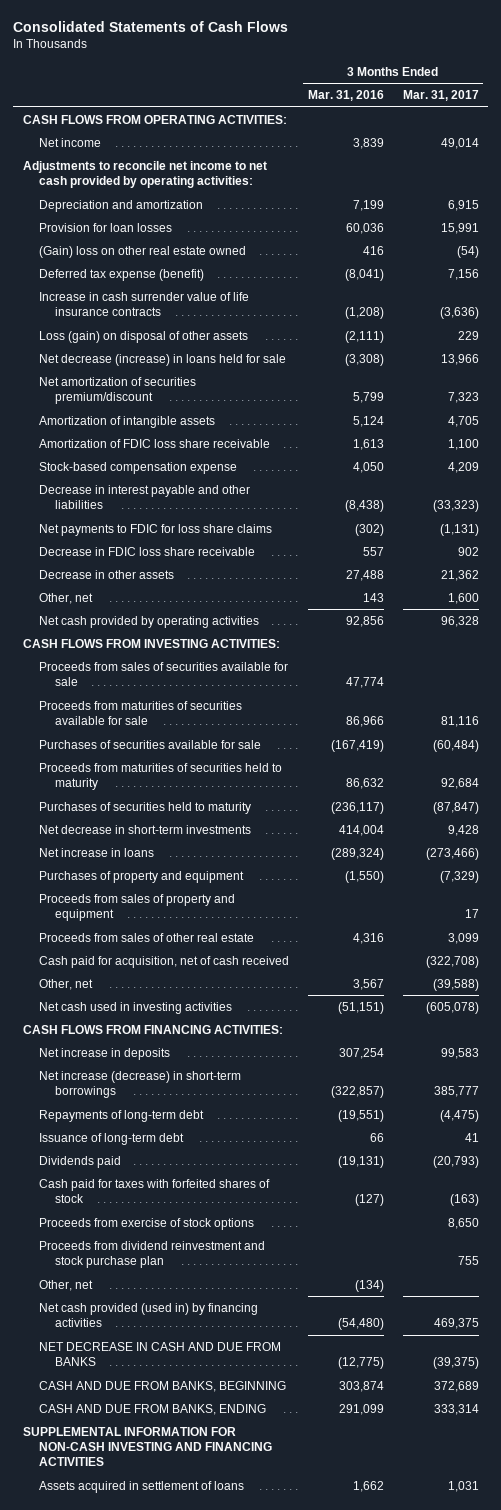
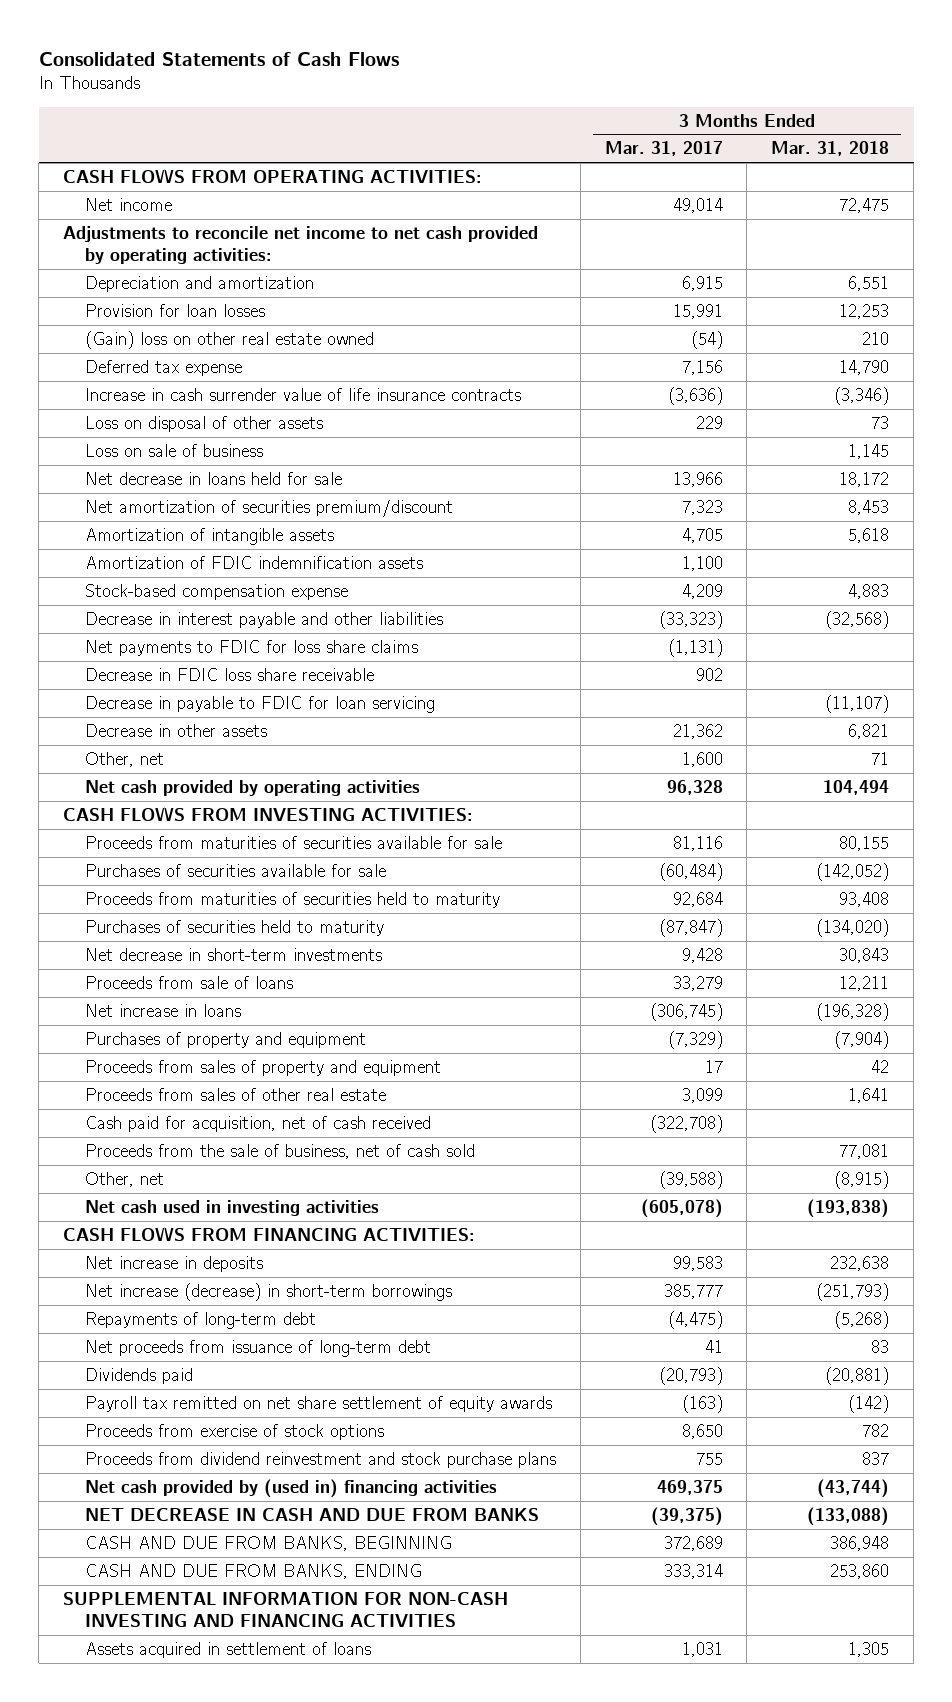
- | 3 Months Ended Mar. 31, 2016 | 3 Months Ended Mar. 31, 2017
+ | 3 Months Ended Mar. 31, 2017 | 3 Months Ended Mar. 31, 2018
- Deferred tax expense (benefit) | (8,041) | 7,156
+ Deferred tax expense | 7,156 | 14,790
- Loss (gain) on disposal of other assets | (2,111) | 229
- Net decrease (increase) in loans held for sale | (3,308) | 13,966
+ Loss on disposal of other assets | 229 | 73
+ Loss on sale of business | | 1,145
+ Net decrease in loans held for sale | 13,966 | 18,172
- Amortization of FDIC loss share receivable | 1,613 | 1,100
+ Amortization of FDIC indemnification assets | 1,100 |
+ Decrease in payable to FDIC for loan servicing | | (11,107)
- Proceeds from sales of securities available for sale | 47,774 |
- Net increase in loans | (289,324) | (273,466)
+ Proceeds from sale of loans | 33,279 | 12,211
+ Net increase in loans | (306,745) | (196,328)
+ Proceeds from the sale of business, net of cash sold | | 77,081
- Issuance of long-term debt | 66 | 41
+ Net proceeds from issuance of long-term debt | 41 | 83
- Cash paid for taxes with forfeited shares of stock | (127) | (163)
+ Payroll tax remitted on net share settlement of equity awards | (163) | (142)
- Proceeds from dividend reinvestment and stock purchase plan | | 755
- Other, net | (134) |
- Net cash provided (used in) by financing activities | (54,480) | 469,375
+ Proceeds from dividend reinvestment and stock purchase plans | 755 | 837
+ Net cash provided by (used in) financing activities | 469,375 | (43,744)

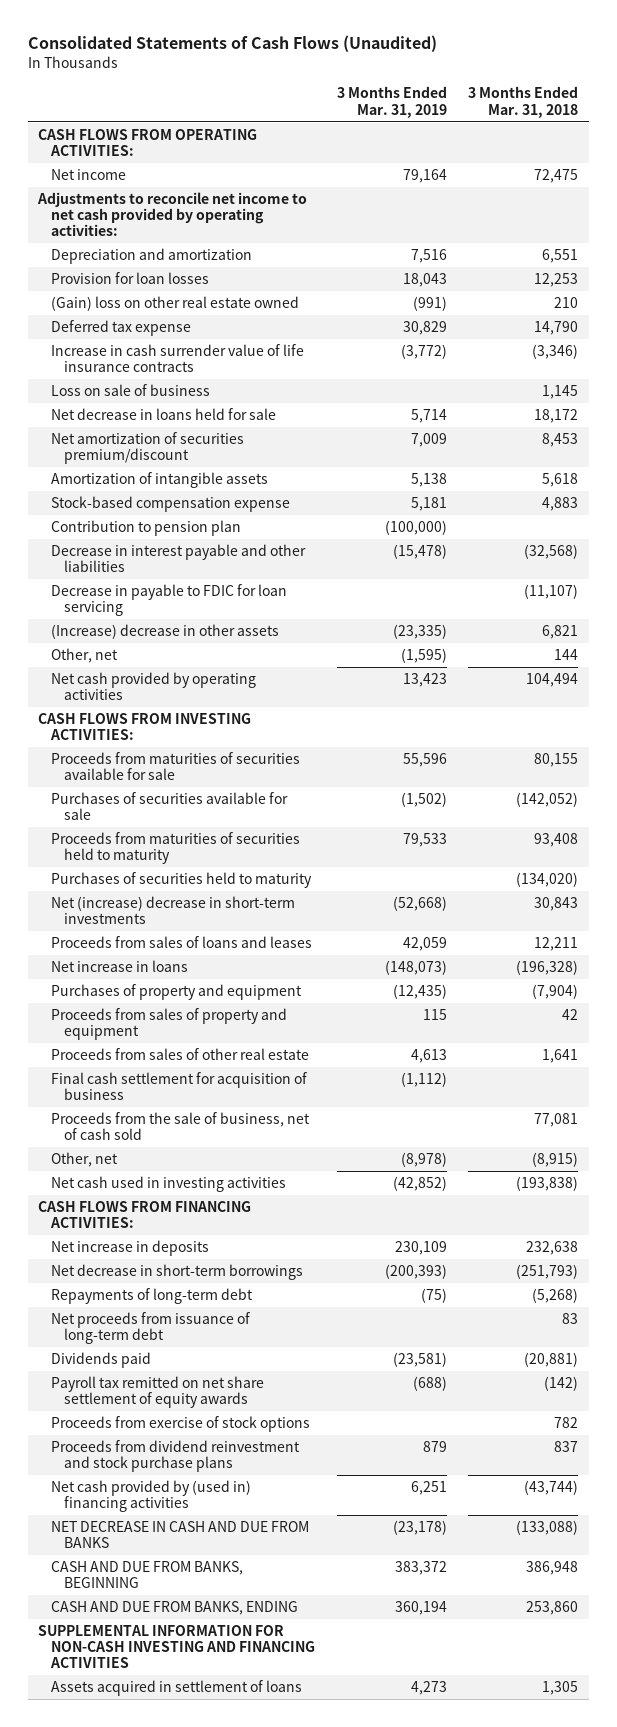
- Consolidated Statements of Cash Flows
+ Consolidated Statements of Cash Flows (Unaudited)
- | 3 Months Ended Mar. 31, 2017 | 3 Months Ended Mar. 31, 2018
+ | 3 Months Ended Mar. 31, 2019 | 3 Months Ended Mar. 31, 2018
- Loss on disposal of other assets | 229 | 73
- Amortization of FDIC indemnification assets | 1,100 |
+ Contribution to pension plan | (100,000) |
- Net payments to FDIC for loss share claims | (1,131) |
- Decrease in FDIC loss share receivable | 902 |
- Decrease in other assets | 21,362 | 6,821
- Other, net | 1,600 | 71
+ (Increase) decrease in other assets | (23,335) | 6,821
+ Other, net | (1,595) | 144
- Net decrease in short-term investments | 9,428 | 30,843
- Proceeds from sale of loans | 33,279 | 12,211
+ Net (increase) decrease in short-term investments | (52,668) | 30,843
+ Proceeds from sales of loans and leases | 42,059 | 12,211
- Cash paid for acquisition, net of cash received | (322,708) |
+ Final cash settlement for acquisition of business | (1,112) |
- Net increase (decrease) in short-term borrowings | 385,777 | (251,793)
+ Net decrease in short-term borrowings | (200,393) | (251,793)

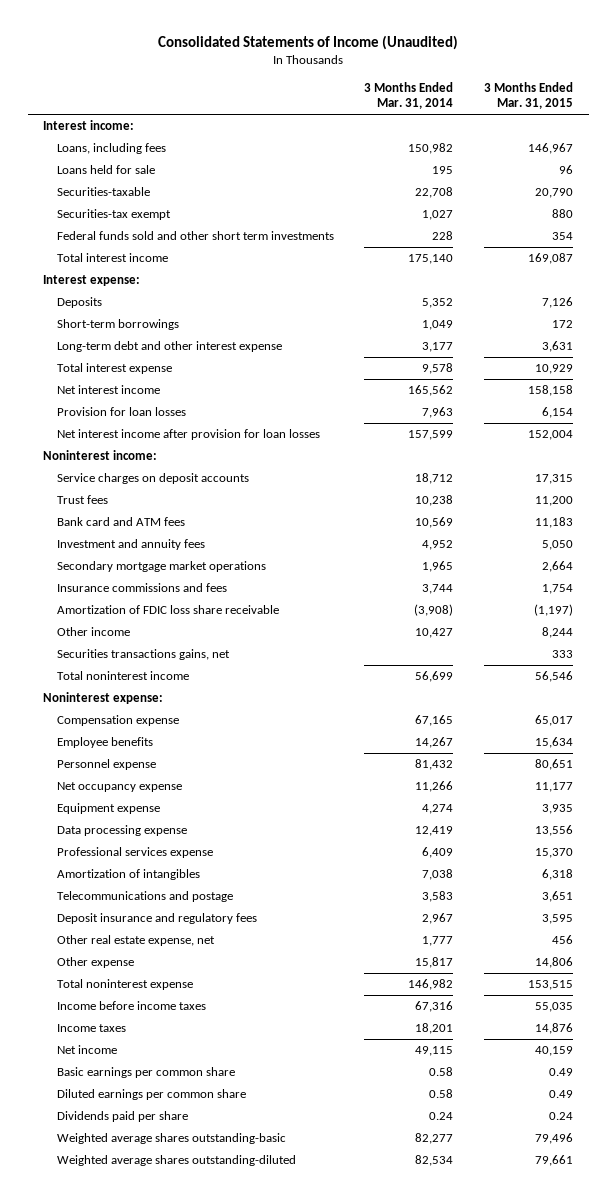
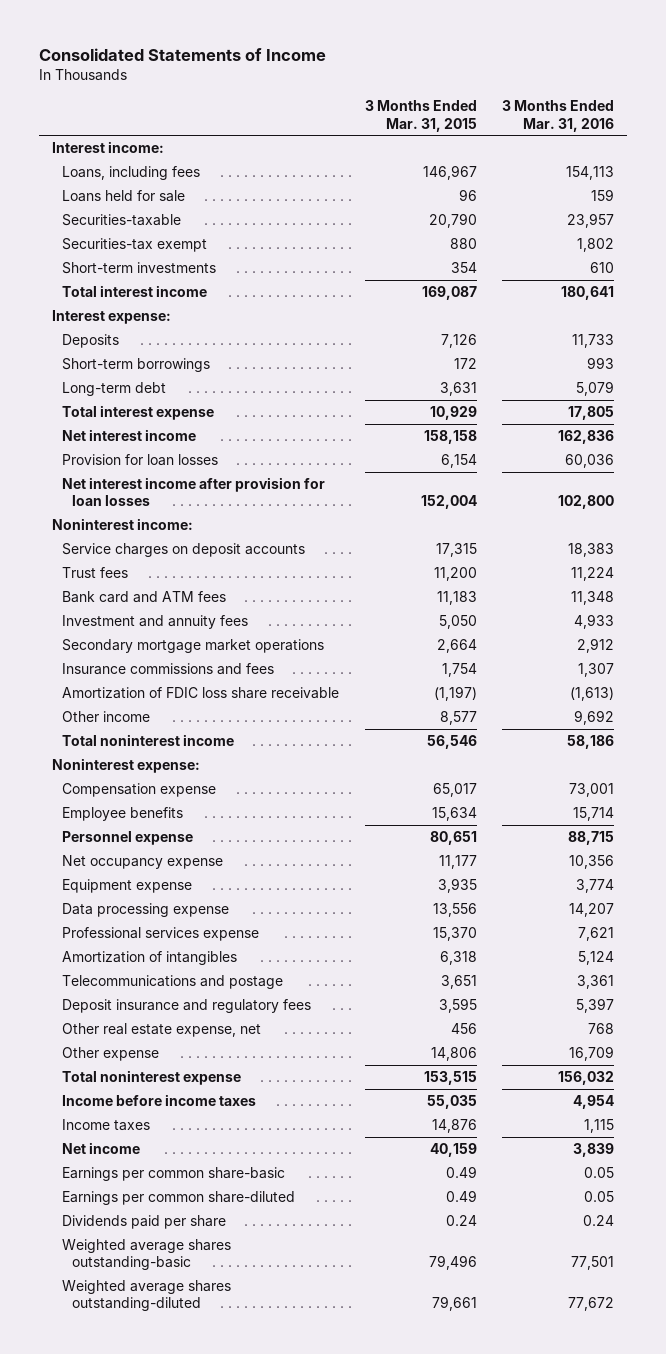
- Consolidated Statements of Income (Unaudited)
+ Consolidated Statements of Income
- | 3 Months Ended Mar. 31, 2014 | 3 Months Ended Mar. 31, 2015
+ | 3 Months Ended Mar. 31, 2015 | 3 Months Ended Mar. 31, 2016
- Federal funds sold and other short term investments | 228 | 354
+ Short-term investments | 354 | 610
- Long-term debt and other interest expense | 3,177 | 3,631
+ Long-term debt | 3,631 | 5,079
- Other income | 10,427 | 8,244
- Securities transactions gains, net | | 333
+ Other income | 8,577 | 9,692
- Basic earnings per common share | 0.58 | 0.49
- Diluted earnings per common share | 0.58 | 0.49
+ Earnings per common share-basic | 0.49 | 0.05
+ Earnings per common share-diluted | 0.49 | 0.05

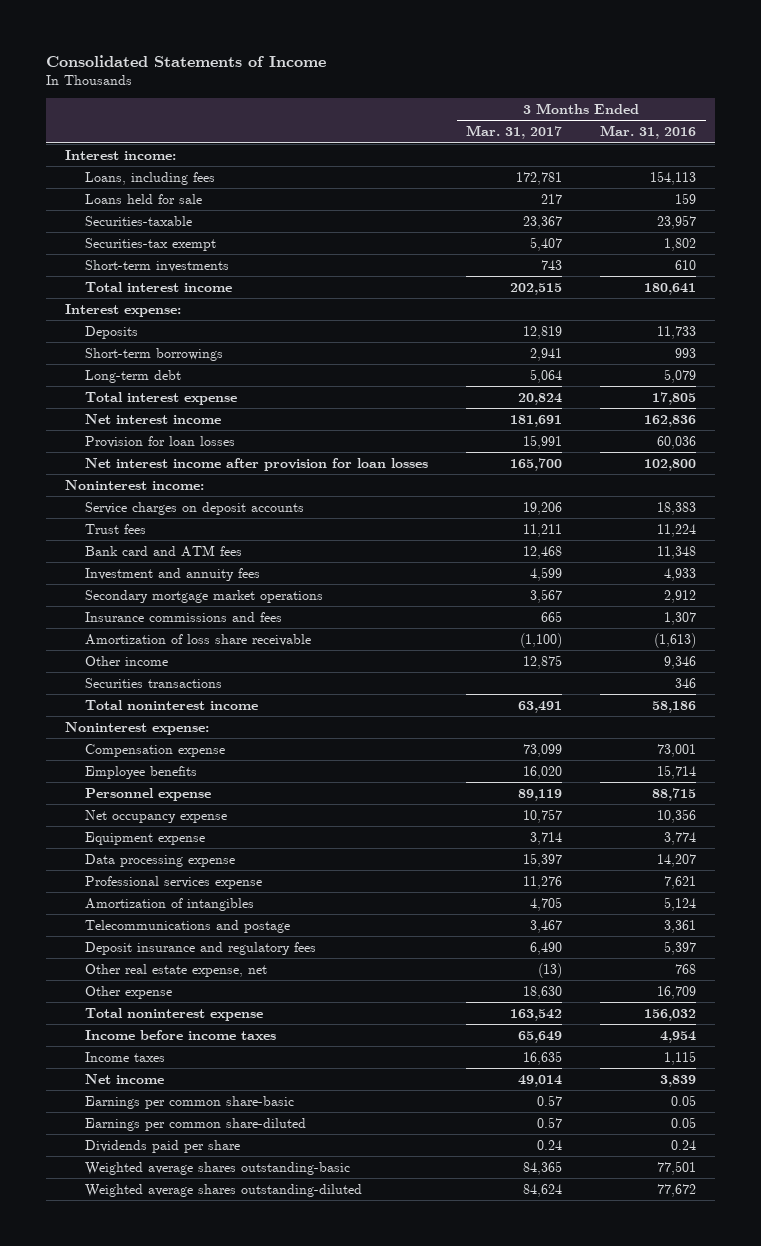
- | 3 Months Ended Mar. 31, 2015 | 3 Months Ended Mar. 31, 2016
+ | 3 Months Ended Mar. 31, 2017 | 3 Months Ended Mar. 31, 2016
- Amortization of FDIC loss share receivable | (1,197) | (1,613)
- Other income | 8,577 | 9,692
+ Amortization of loss share receivable | (1,100) | (1,613)
+ Other income | 12,875 | 9,346
+ Securities transactions | | 346

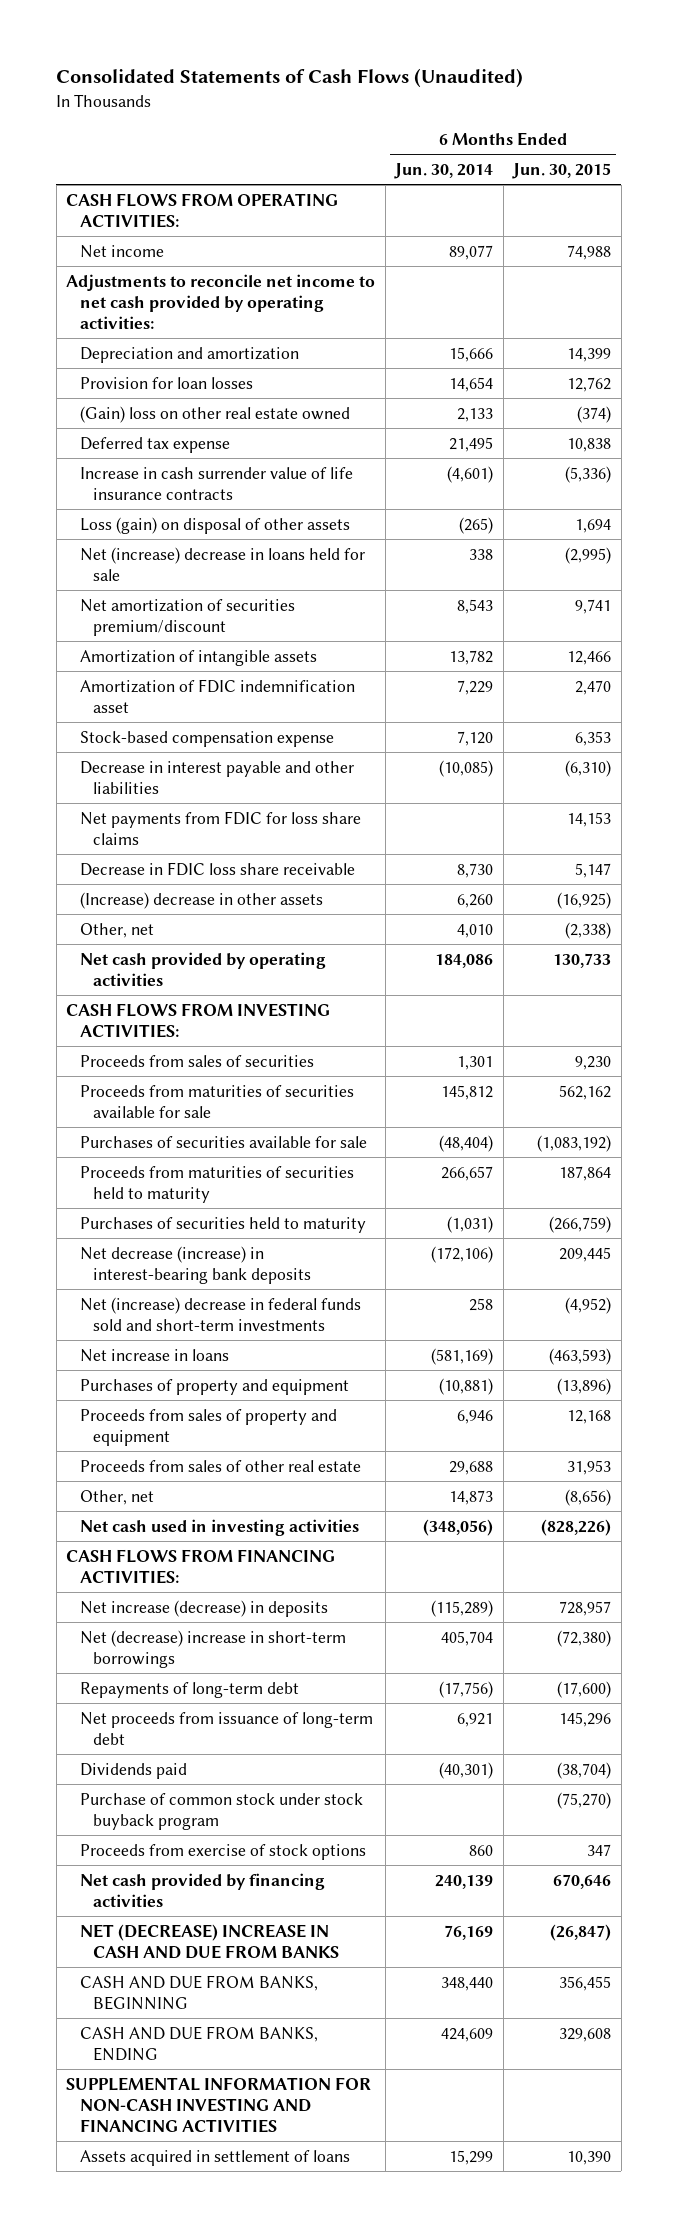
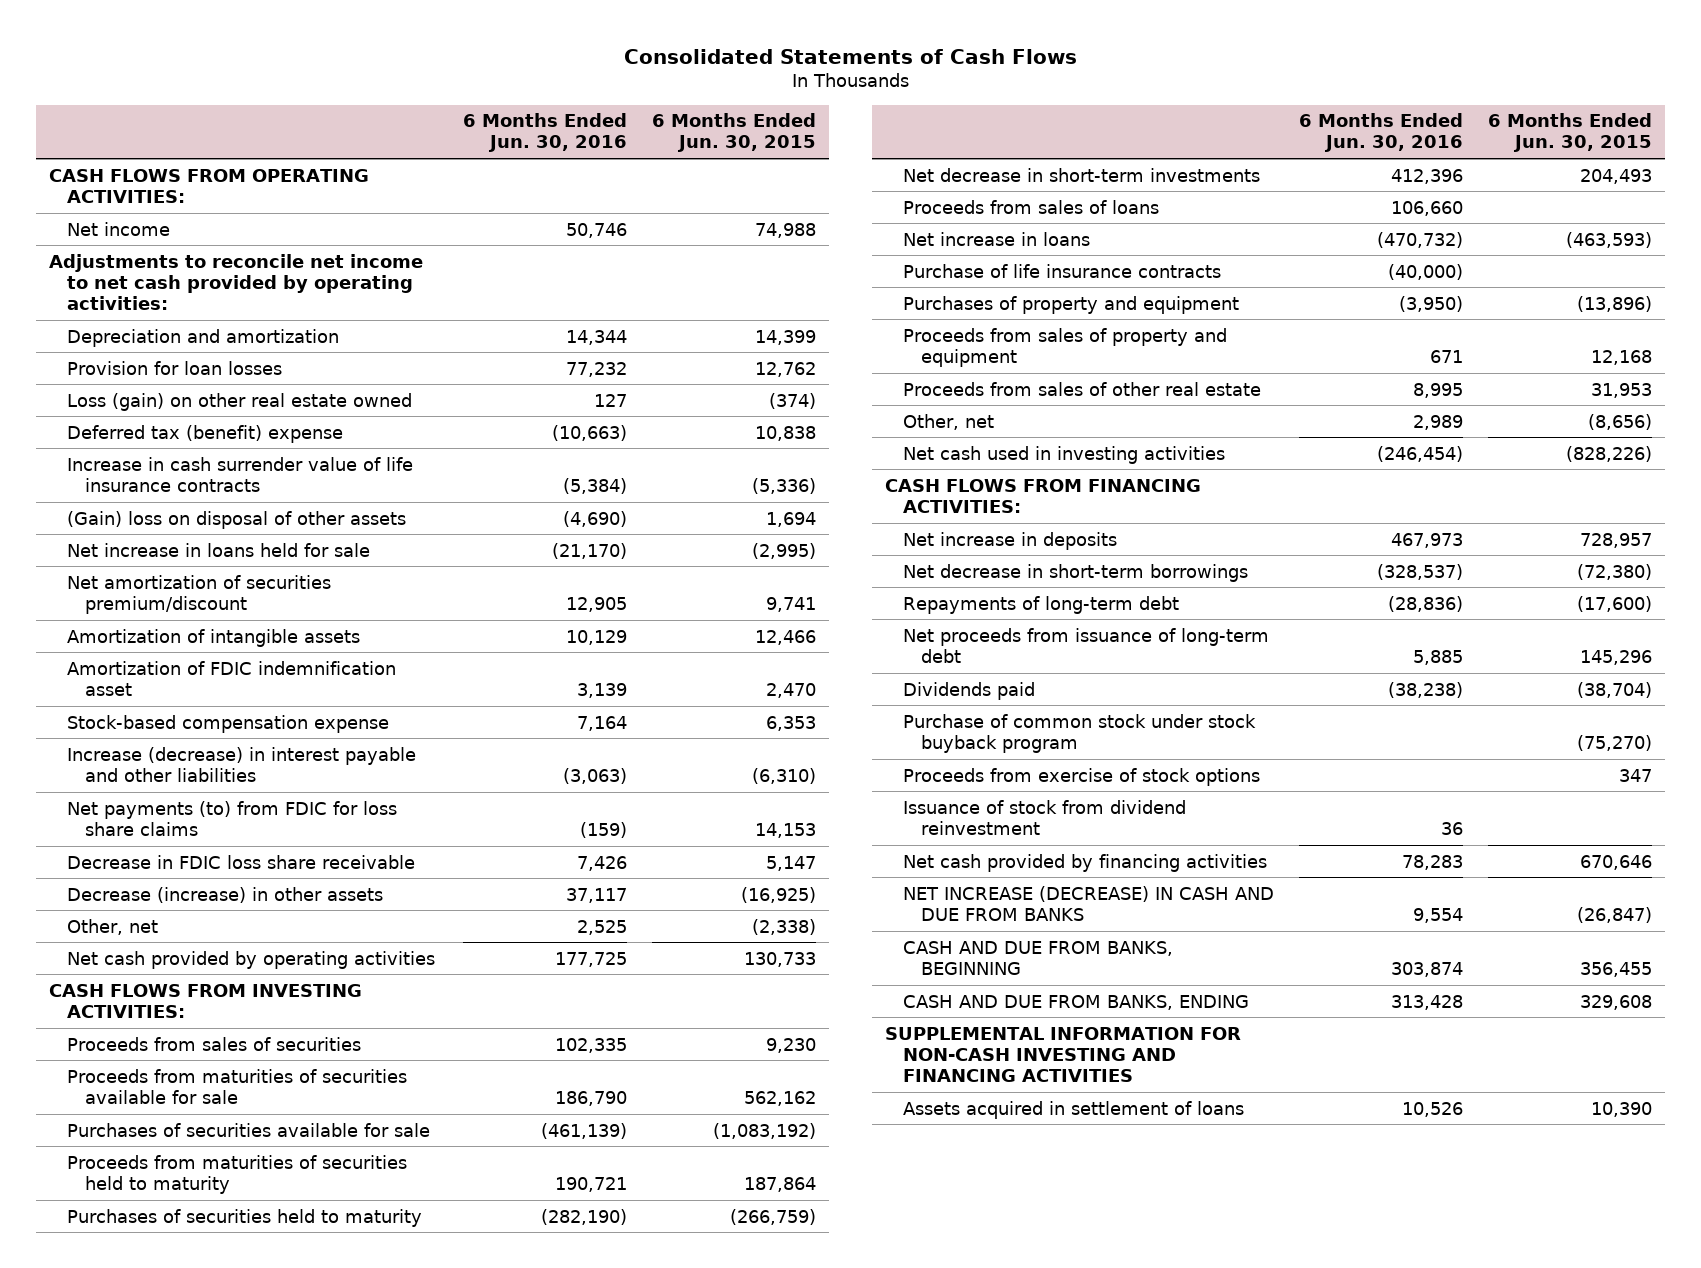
- Consolidated Statements of Cash Flows (Unaudited)
+ Consolidated Statements of Cash Flows
- | 6 Months Ended Jun. 30, 2014 | 6 Months Ended Jun. 30, 2015
+ | 6 Months Ended Jun. 30, 2016 | 6 Months Ended Jun. 30, 2015
- (Gain) loss on other real estate owned | 2,133 | (374)
- Deferred tax expense | 21,495 | 10,838
+ Loss (gain) on other real estate owned | 127 | (374)
+ Deferred tax (benefit) expense | (10,663) | 10,838
- Loss (gain) on disposal of other assets | (265) | 1,694
- Net (increase) decrease in loans held for sale | 338 | (2,995)
+ (Gain) loss on disposal of other assets | (4,690) | 1,694
+ Net increase in loans held for sale | (21,170) | (2,995)
- Decrease in interest payable and other liabilities | (10,085) | (6,310)
- Net payments from FDIC for loss share claims | | 14,153
+ Increase (decrease) in interest payable and other liabilities | (3,063) | (6,310)
+ Net payments (to) from FDIC for loss share claims | (159) | 14,153
- (Increase) decrease in other assets | 6,260 | (16,925)
+ Decrease (increase) in other assets | 37,117 | (16,925)
- Net decrease (increase) in interest-bearing bank deposits | (172,106) | 209,445
- Net (increase) decrease in federal funds sold and short-term investments | 258 | (4,952)
+ Net decrease in short-term investments | 412,396 | 204,493
+ Proceeds from sales of loans | 106,660 |
+ Purchase of life insurance contracts | (40,000) |
- Net increase (decrease) in deposits | (115,289) | 728,957
- Net (decrease) increase in short-term borrowings | 405,704 | (72,380)
+ Net increase in deposits | 467,973 | 728,957
+ Net decrease in short-term borrowings | (328,537) | (72,380)
+ Issuance of stock from dividend reinvestment | 36 |
- NET (DECREASE) INCREASE IN CASH AND DUE FROM BANKS | 76,169 | (26,847)
+ NET INCREASE (DECREASE) IN CASH AND DUE FROM BANKS | 9,554 | (26,847)

